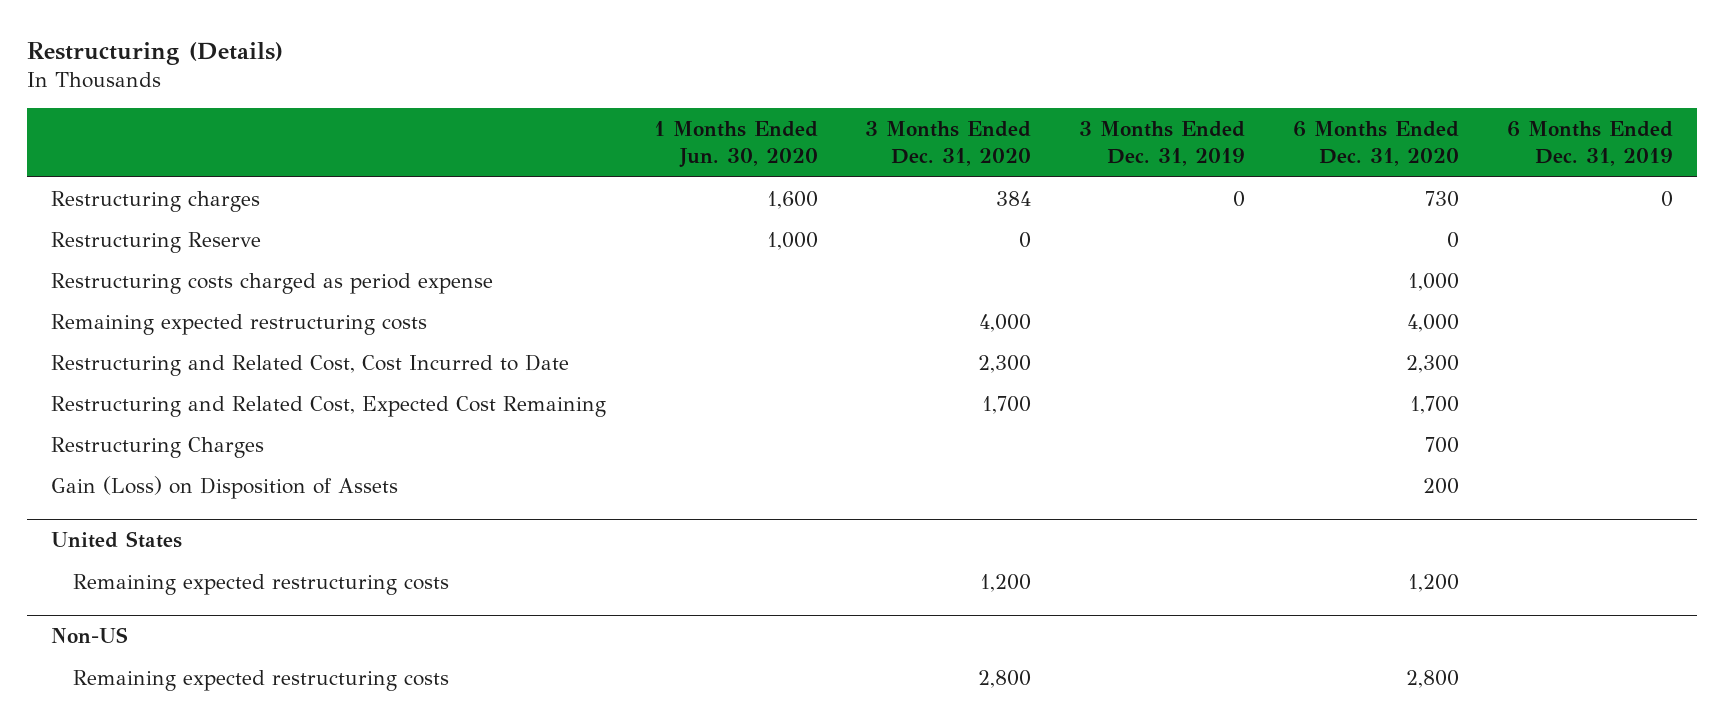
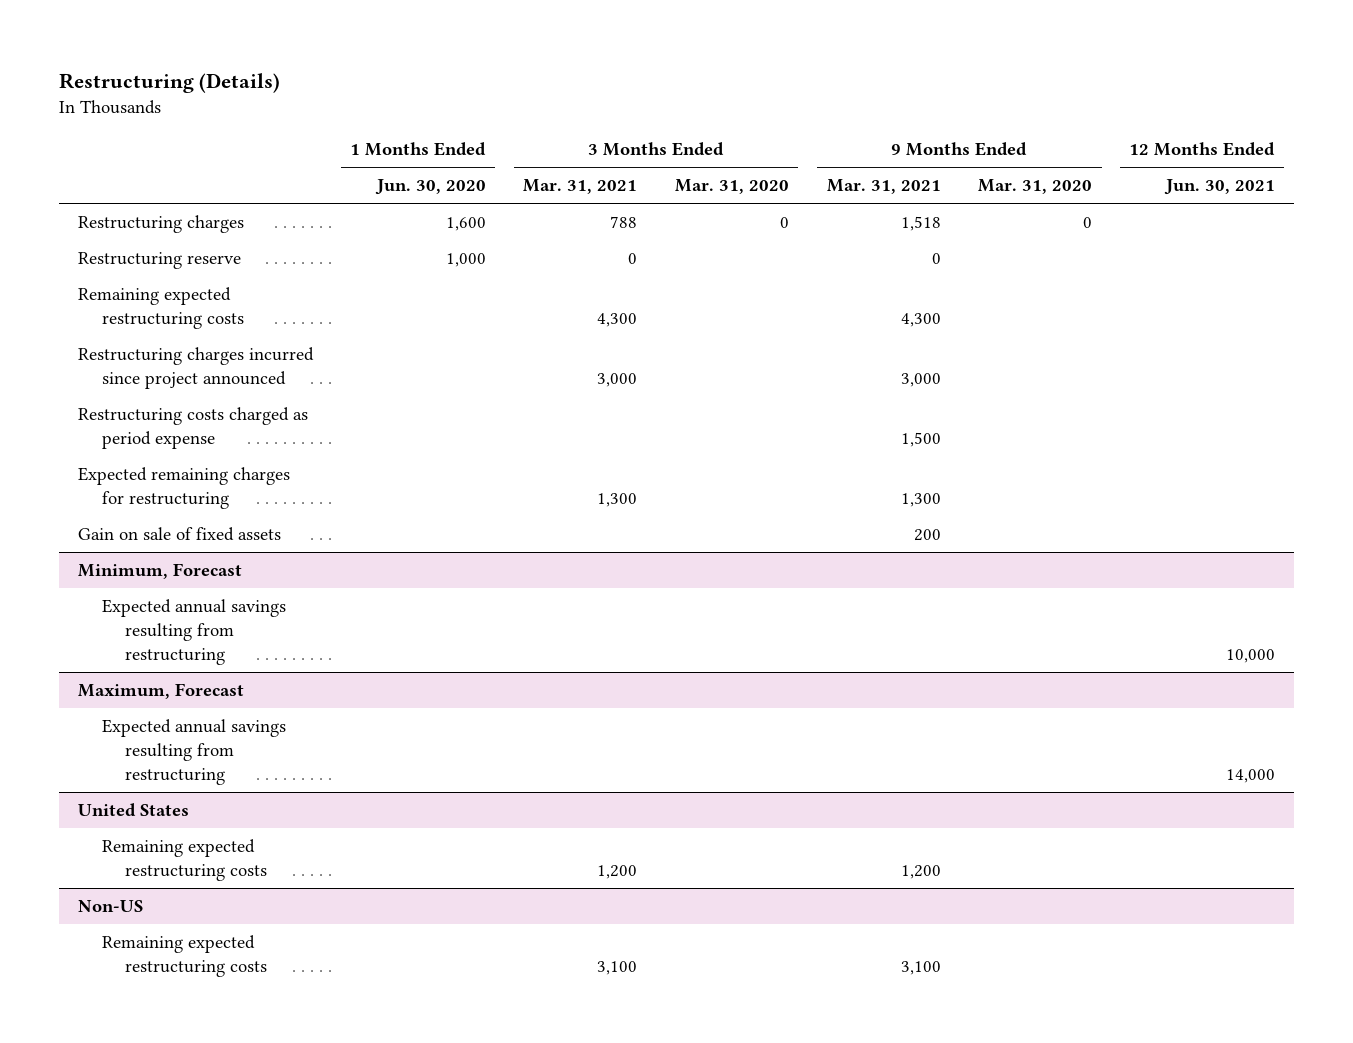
- | 1 Months Ended Jun. 30, 2020 | 3 Months Ended Dec. 31, 2020 | 3 Months Ended Dec. 31, 2019 | 6 Months Ended Dec. 31, 2020 | 6 Months Ended Dec. 31, 2019
+ | 1 Months Ended Jun. 30, 2020 | 3 Months Ended Mar. 31, 2021 | 3 Months Ended Mar. 31, 2020 | 9 Months Ended Mar. 31, 2021 | 9 Months Ended Mar. 31, 2020 | 12 Months Ended Jun. 30, 2021
- Restructuring Reserve | 1,000 | 0 | | 0 |
+ Restructuring reserve | 1,000 | 0 | | 0 | |
- Restructuring and Related Cost, Cost Incurred to Date | | 2,300 | | 2,300 |
- Restructuring and Related Cost, Expected Cost Remaining | | 1,700 | | 1,700 |
- Restructuring Charges | | | | 700 |
- Gain (Loss) on Disposition of Assets | | | | 200 |
+ Restructuring charges incurred since project announced | | 3,000 | | 3,000 | |
moved down: Restructuring costs charged as period expense | | | | 1,500 | |
+ Expected remaining charges for restructuring | | 1,300 | | 1,300 | |
+ Gain on sale of fixed assets | | | | 200 | |
+ Minimum, Forecast
+ Expected annual savings resulting from restructuring | | | | | | 10,000
+ Maximum, Forecast
+ Expected annual savings resulting from restructuring | | | | | | 14,000

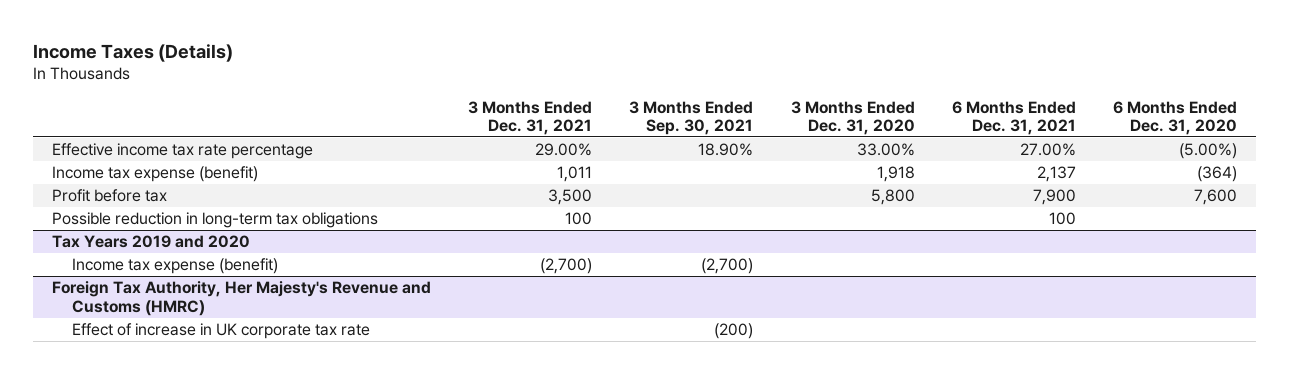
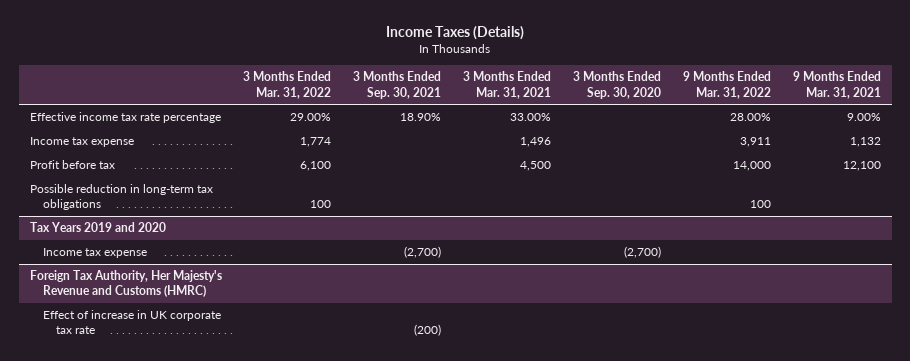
- | 3 Months Ended Dec. 31, 2021 | 3 Months Ended Sep. 30, 2021 | 3 Months Ended Dec. 31, 2020 | 6 Months Ended Dec. 31, 2021 | 6 Months Ended Dec. 31, 2020
+ | 3 Months Ended Mar. 31, 2022 | 3 Months Ended Sep. 30, 2021 | 3 Months Ended Mar. 31, 2021 | 3 Months Ended Sep. 30, 2020 | 9 Months Ended Mar. 31, 2022 | 9 Months Ended Mar. 31, 2021
- Income tax expense (benefit) | 1,011 | | 1,918 | 2,137 | (364)
+ Income tax expense | 1,774 | | 1,496 | | 3,911 | 1,132
@ Tax Years 2019 and 2020
- Income tax expense (benefit) | (2,700) | (2,700) | | |
+ Income tax expense | | (2,700) | | (2,700) | |

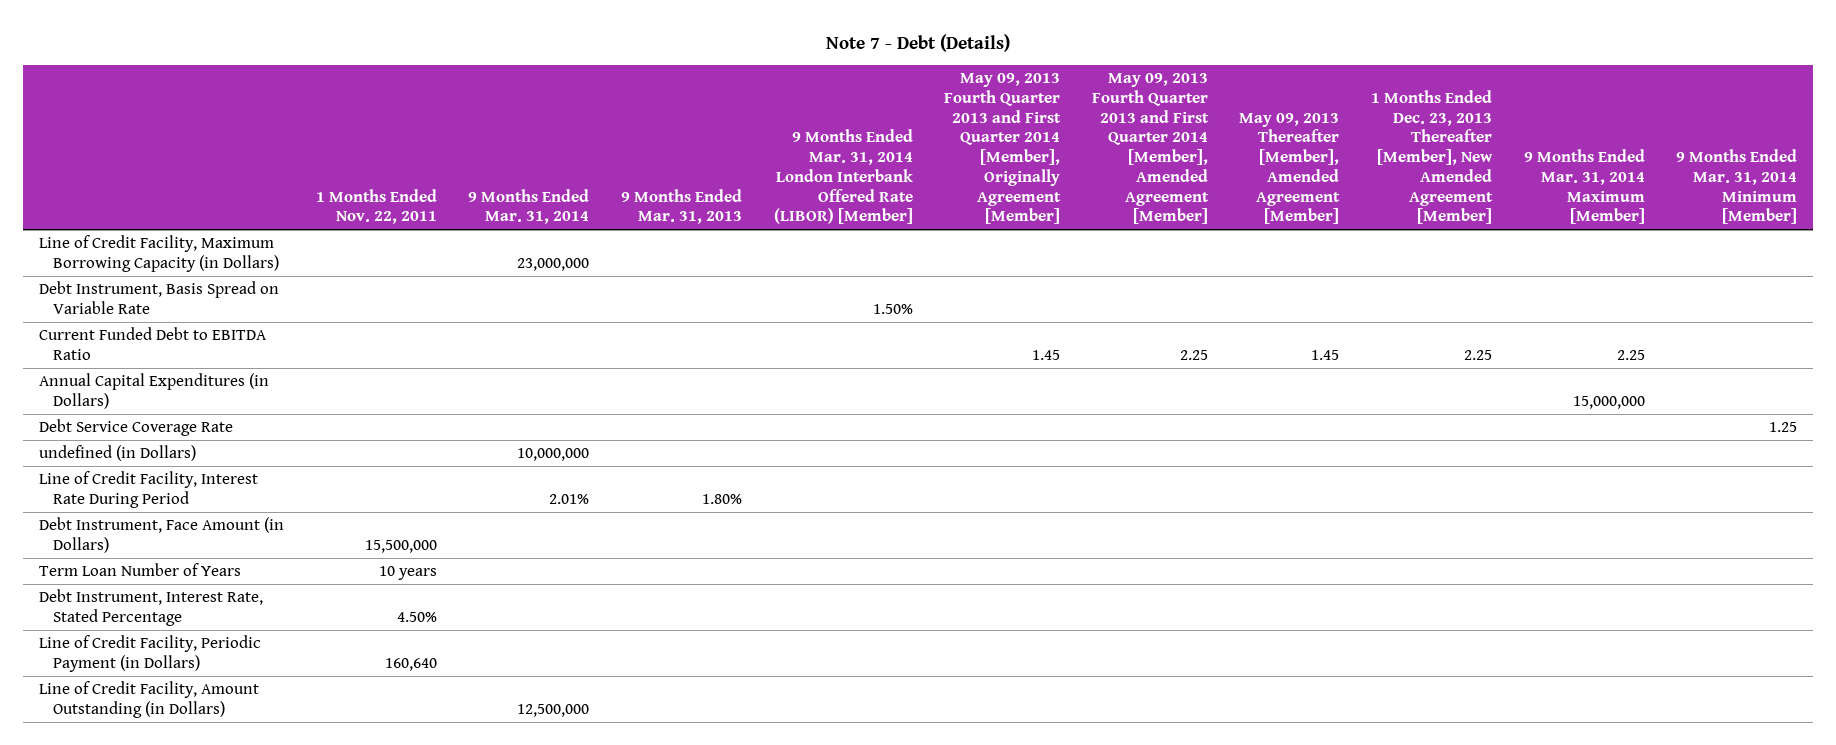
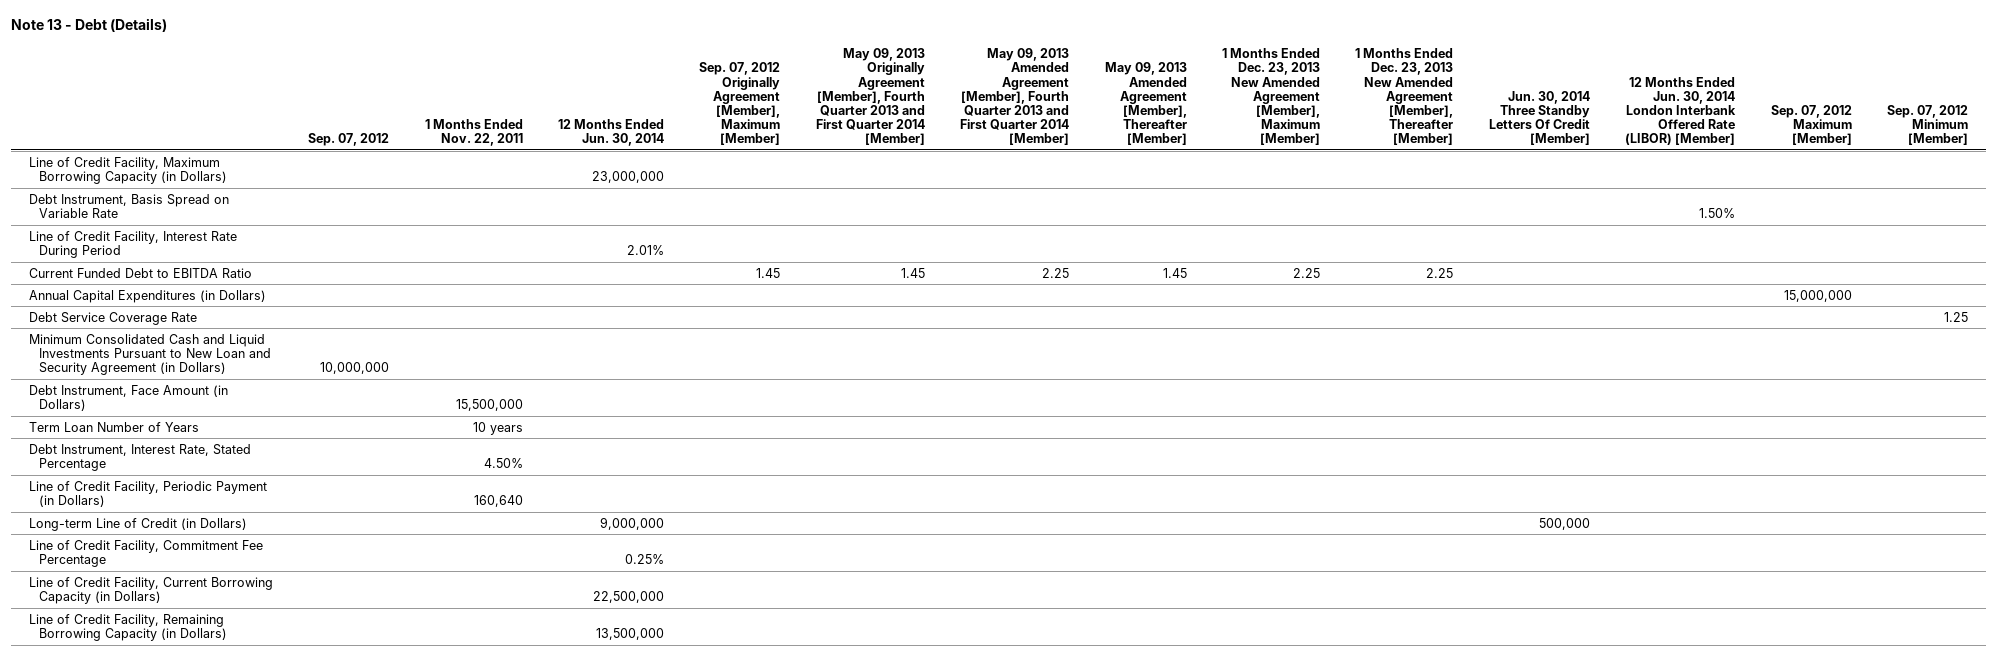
- Note 7 - Debt (Details)
+ Note 13 - Debt (Details)
- | 1 Months Ended Nov. 22, 2011 | 9 Months Ended Mar. 31, 2014 | 9 Months Ended Mar. 31, 2013 | 9 Months Ended Mar. 31, 2014 London Interbank Offered Rate (LIBOR) [Member] | May 09, 2013 Fourth Quarter 2013 and First Quarter 2014 [Member], Originally Agreement [Member] | May 09, 2013 Fourth Quarter 2013 and First Quarter 2014 [Member], Amended Agreement [Member] | May 09, 2013 Thereafter [Member], Amended Agreement [Member] | 1 Months Ended Dec. 23, 2013 Thereafter [Member], New Amended Agreement [Member] | 9 Months Ended Mar. 31, 2014 Maximum [Member] | 9 Months Ended Mar. 31, 2014 Minimum [Member]
+ | Sep. 07, 2012 | 1 Months Ended Nov. 22, 2011 | 12 Months Ended Jun. 30, 2014 | Sep. 07, 2012 Originally Agreement [Member], Maximum [Member] | May 09, 2013 Originally Agreement [Member], Fourth Quarter 2013 and First Quarter 2014 [Member] | May 09, 2013 Amended Agreement [Member], Fourth Quarter 2013 and First Quarter 2014 [Member] | May 09, 2013 Amended Agreement [Member], Thereafter [Member] | 1 Months Ended Dec. 23, 2013 New Amended Agreement [Member], Maximum [Member] | 1 Months Ended Dec. 23, 2013 New Amended Agreement [Member], Thereafter [Member] | Jun. 30, 2014 Three Standby Letters Of Credit [Member] | 12 Months Ended Jun. 30, 2014 London Interbank Offered Rate (LIBOR) [Member] | Sep. 07, 2012 Maximum [Member] | Sep. 07, 2012 Minimum [Member]
moved up: Line of Credit Facility, Interest Rate During Period | | | 2.01% | | | | | | | | | |
- undefined (in Dollars) | | 10,000,000 | | | | | | | |
+ Minimum Consolidated Cash and Liquid Investments Pursuant to New Loan and Security Agreement (in Dollars) | 10,000,000 | | | | | | | | | | | |
- Line of Credit Facility, Amount Outstanding (in Dollars) | | 12,500,000 | | | | | | | |
+ Long-term Line of Credit (in Dollars) | | | 9,000,000 | | | | | | | 500,000 | | |
+ Line of Credit Facility, Commitment Fee Percentage | | | 0.25% | | | | | | | | | |
+ Line of Credit Facility, Current Borrowing Capacity (in Dollars) | | | 22,500,000 | | | | | | | | | |
+ Line of Credit Facility, Remaining Borrowing Capacity (in Dollars) | | | 13,500,000 | | | | | | | | | |

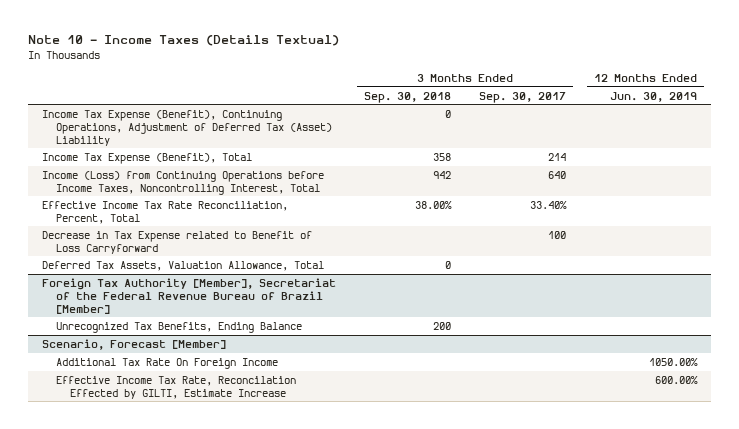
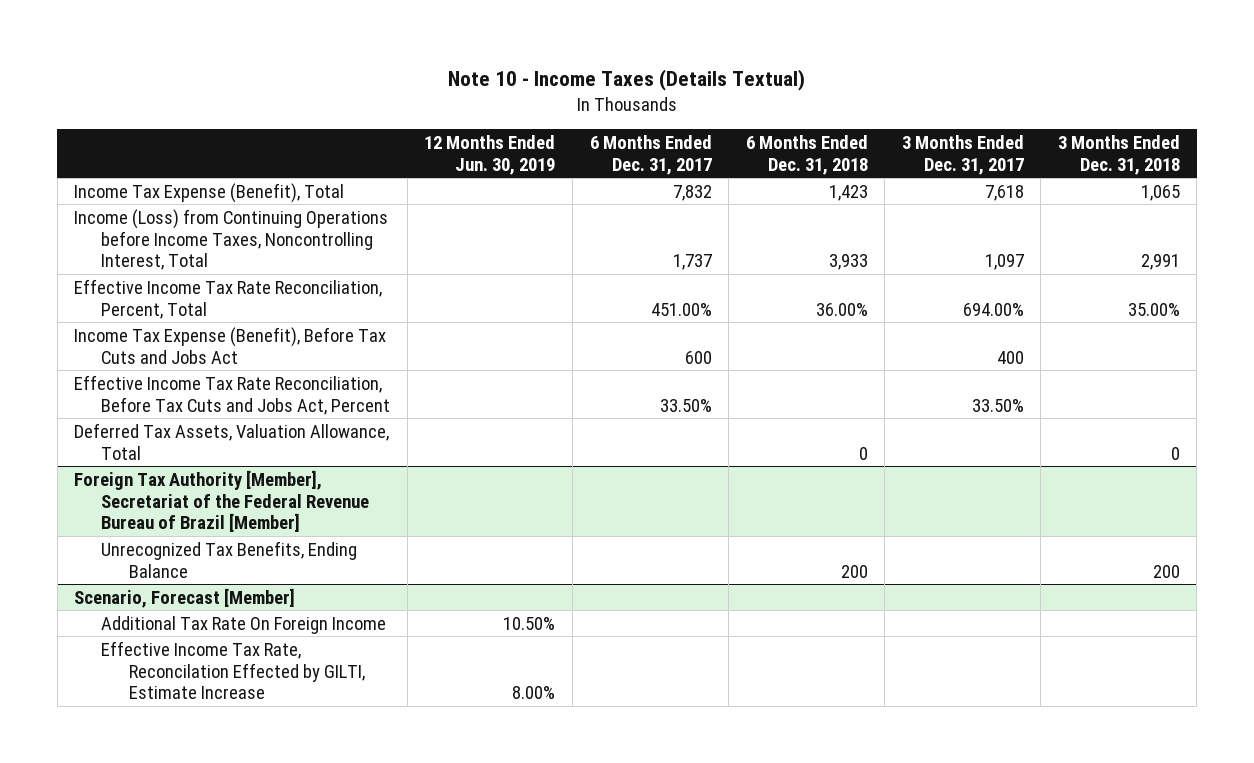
- | 3 Months Ended Sep. 30, 2018 | 3 Months Ended Sep. 30, 2017 | 12 Months Ended Jun. 30, 2019
+ | 12 Months Ended Jun. 30, 2019 | 6 Months Ended Dec. 31, 2017 | 6 Months Ended Dec. 31, 2018 | 3 Months Ended Dec. 31, 2017 | 3 Months Ended Dec. 31, 2018
- Income Tax Expense (Benefit), Continuing Operations, Adjustment of Deferred Tax (Asset) Liability | 0 | |
- Decrease in Tax Expense related to Benefit of Loss Carryforward | | 100 |
+ Income Tax Expense (Benefit), Before Tax Cuts and Jobs Act | | 600 | | 400 |
+ Effective Income Tax Rate Reconciliation, Before Tax Cuts and Jobs Act, Percent | | 33.50% | | 33.50% |
@ Scenario, Forecast [Member]
- Additional Tax Rate On Foreign Income | | | 1050.00%
- Effective Income Tax Rate, Reconcilation Effected by GILTI, Estimate Increase | | | 600.00%
+ Additional Tax Rate On Foreign Income | 10.50% | | | |
+ Effective Income Tax Rate, Reconcilation Effected by GILTI, Estimate Increase | 8.00% | | | |

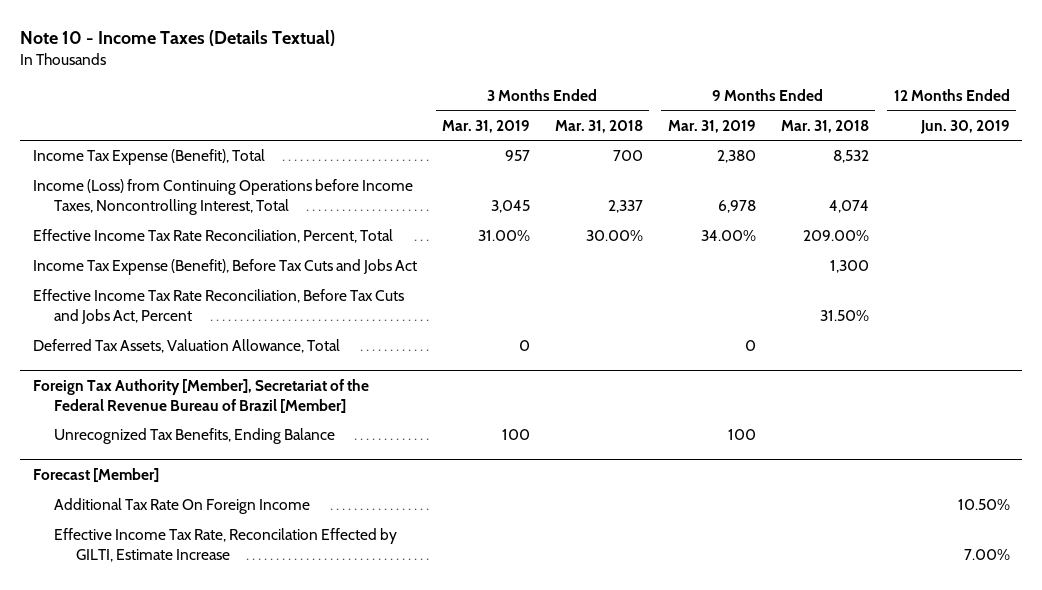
- | 12 Months Ended Jun. 30, 2019 | 6 Months Ended Dec. 31, 2017 | 6 Months Ended Dec. 31, 2018 | 3 Months Ended Dec. 31, 2017 | 3 Months Ended Dec. 31, 2018
+ | 3 Months Ended Mar. 31, 2019 | 3 Months Ended Mar. 31, 2018 | 9 Months Ended Mar. 31, 2019 | 9 Months Ended Mar. 31, 2018 | 12 Months Ended Jun. 30, 2019
- Scenario, Forecast [Member]
+ Forecast [Member]
- Effective Income Tax Rate, Reconcilation Effected by GILTI, Estimate Increase | 8.00% | | | |
+ Effective Income Tax Rate, Reconcilation Effected by GILTI, Estimate Increase | | | | | 7.00%

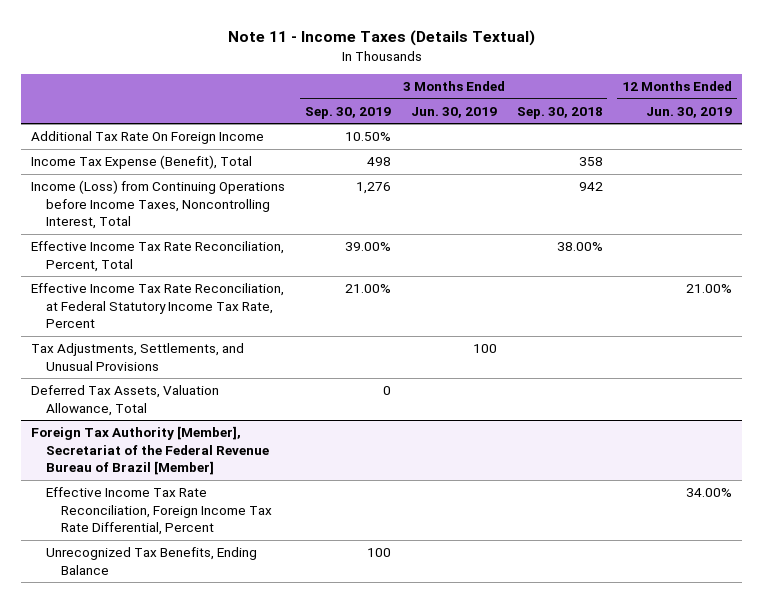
- Note 10 - Income Taxes (Details Textual)
+ Note 11 - Income Taxes (Details Textual)
- | 3 Months Ended Mar. 31, 2019 | 3 Months Ended Mar. 31, 2018 | 9 Months Ended Mar. 31, 2019 | 9 Months Ended Mar. 31, 2018 | 12 Months Ended Jun. 30, 2019
+ | 3 Months Ended Sep. 30, 2019 | 3 Months Ended Jun. 30, 2019 | 3 Months Ended Sep. 30, 2018 | 12 Months Ended Jun. 30, 2019
+ Additional Tax Rate On Foreign Income | 10.50% | | |
- Income Tax Expense (Benefit), Before Tax Cuts and Jobs Act | | | | 1,300 |
- Effective Income Tax Rate Reconciliation, Before Tax Cuts and Jobs Act, Percent | | | | 31.50% |
+ Effective Income Tax Rate Reconciliation, at Federal Statutory Income Tax Rate, Percent | 21.00% | | | 21.00%
+ Tax Adjustments, Settlements, and Unusual Provisions | | 100 | |
@ Foreign Tax Authority [Member], Secretariat of the Federal Revenue Bureau of Brazil [Member]
+ Effective Income Tax Rate Reconciliation, Foreign Income Tax Rate Differential, Percent | | | | 34.00%
- Forecast [Member]
- Additional Tax Rate On Foreign Income | | | | | 10.50%
- Effective Income Tax Rate, Reconcilation Effected by GILTI, Estimate Increase | | | | | 7.00%

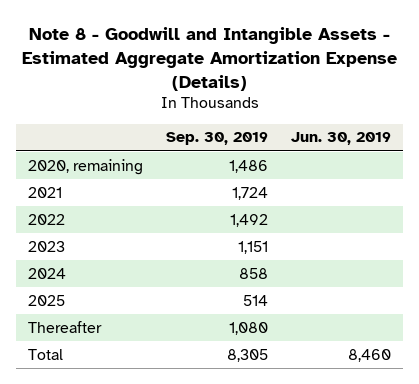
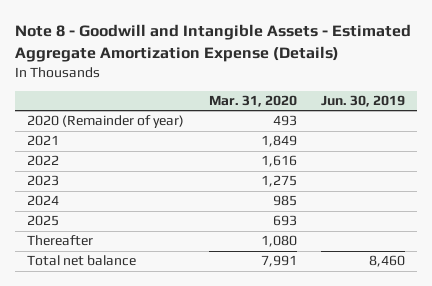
- | Sep. 30, 2019 | Jun. 30, 2019
+ | Mar. 31, 2020 | Jun. 30, 2019
- 2020, remaining | 1,486 |
+ 2020 (Remainder of year) | 493 |
- Total | 8,305 | 8,460
+ Total net balance | 7,991 | 8,460

